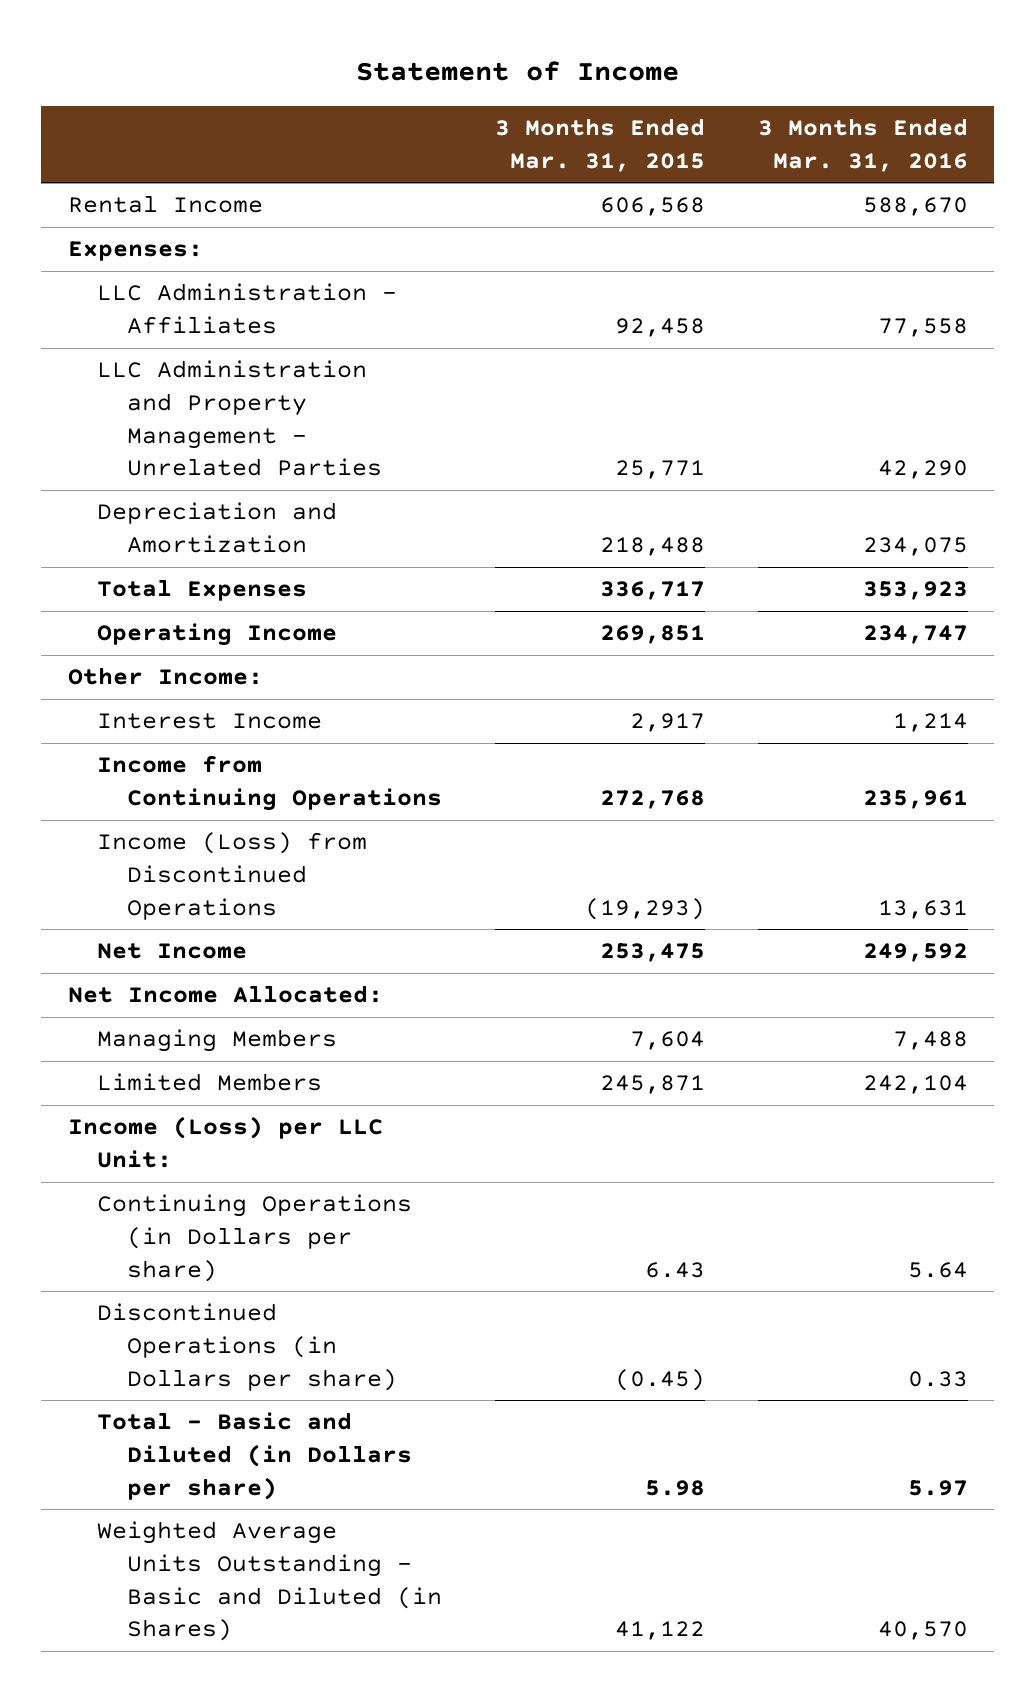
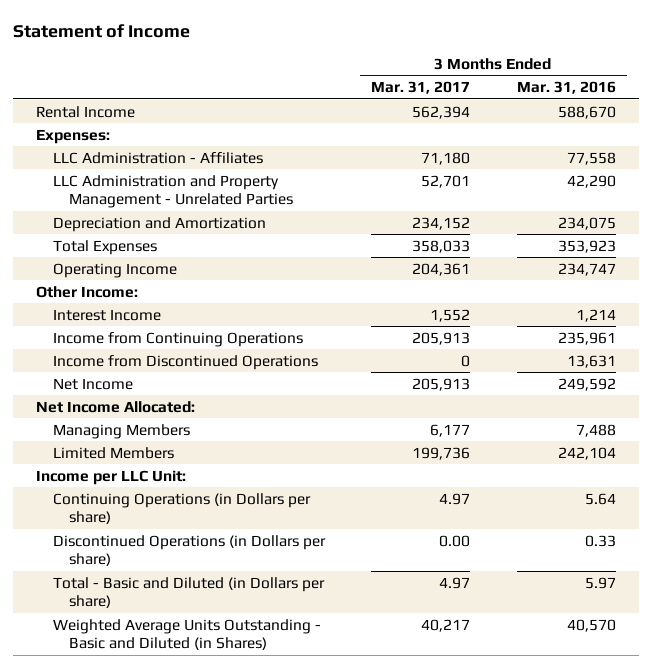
- | 3 Months Ended Mar. 31, 2015 | 3 Months Ended Mar. 31, 2016
+ | 3 Months Ended Mar. 31, 2017 | 3 Months Ended Mar. 31, 2016
- Income (Loss) from Discontinued Operations | (19,293) | 13,631
+ Income from Discontinued Operations | 0 | 13,631
- Income (Loss) per LLC Unit:
+ Income per LLC Unit:

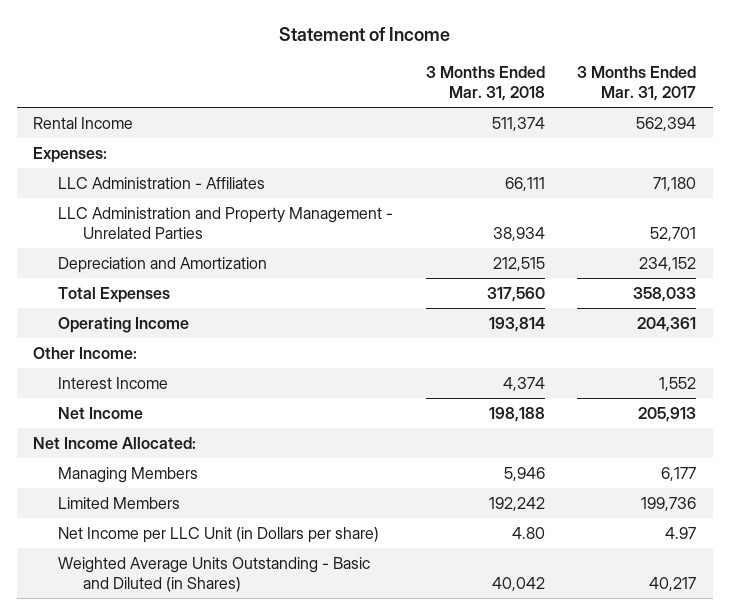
- | 3 Months Ended Mar. 31, 2017 | 3 Months Ended Mar. 31, 2016
+ | 3 Months Ended Mar. 31, 2018 | 3 Months Ended Mar. 31, 2017
- Income from Continuing Operations | 205,913 | 235,961
- Income from Discontinued Operations | 0 | 13,631
- Income per LLC Unit:
- Continuing Operations (in Dollars per share) | 4.97 | 5.64
- Discontinued Operations (in Dollars per share) | 0.00 | 0.33
- Total - Basic and Diluted (in Dollars per share) | 4.97 | 5.97
+ Net Income per LLC Unit (in Dollars per share) | 4.80 | 4.97

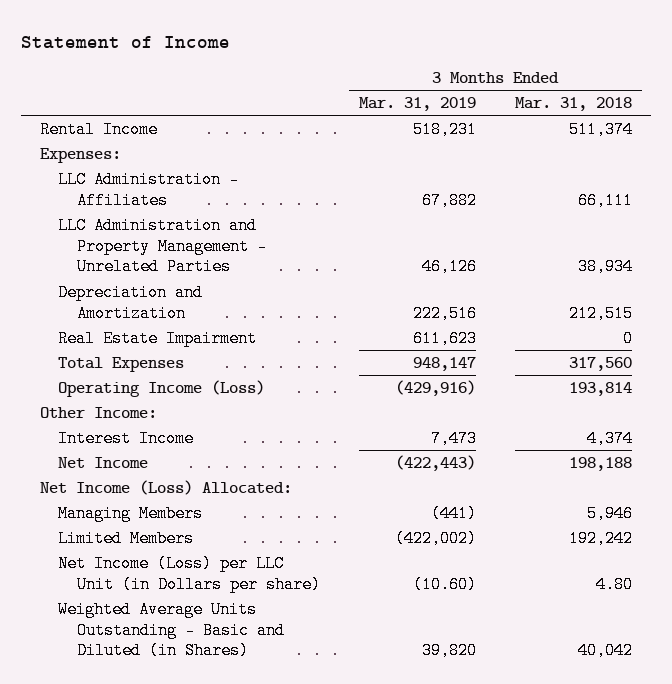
- | 3 Months Ended Mar. 31, 2018 | 3 Months Ended Mar. 31, 2017
+ | 3 Months Ended Mar. 31, 2019 | 3 Months Ended Mar. 31, 2018
+ Real Estate Impairment | 611,623 | 0
- Operating Income | 193,814 | 204,361
+ Operating Income (Loss) | (429,916) | 193,814
- Net Income Allocated:
+ Net Income (Loss) Allocated:
- Net Income per LLC Unit (in Dollars per share) | 4.80 | 4.97
+ Net Income (Loss) per LLC Unit (in Dollars per share) | (10.60) | 4.80

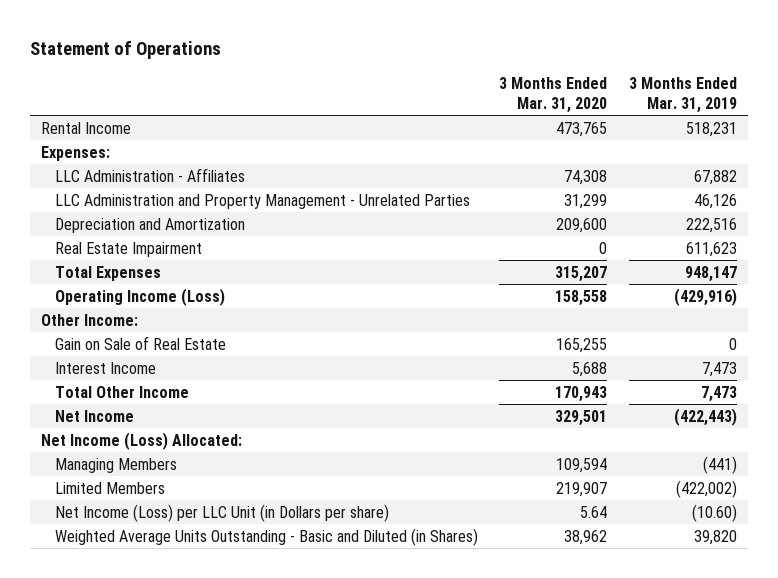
- Statement of Income
+ Statement of Operations
- | 3 Months Ended Mar. 31, 2019 | 3 Months Ended Mar. 31, 2018
+ | 3 Months Ended Mar. 31, 2020 | 3 Months Ended Mar. 31, 2019
+ Gain on Sale of Real Estate | 165,255 | 0
+ Total Other Income | 170,943 | 7,473

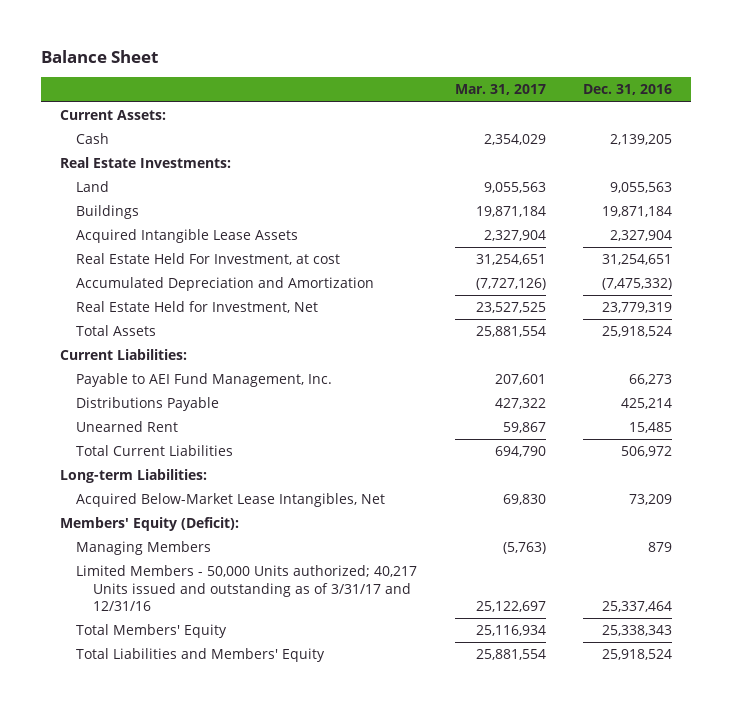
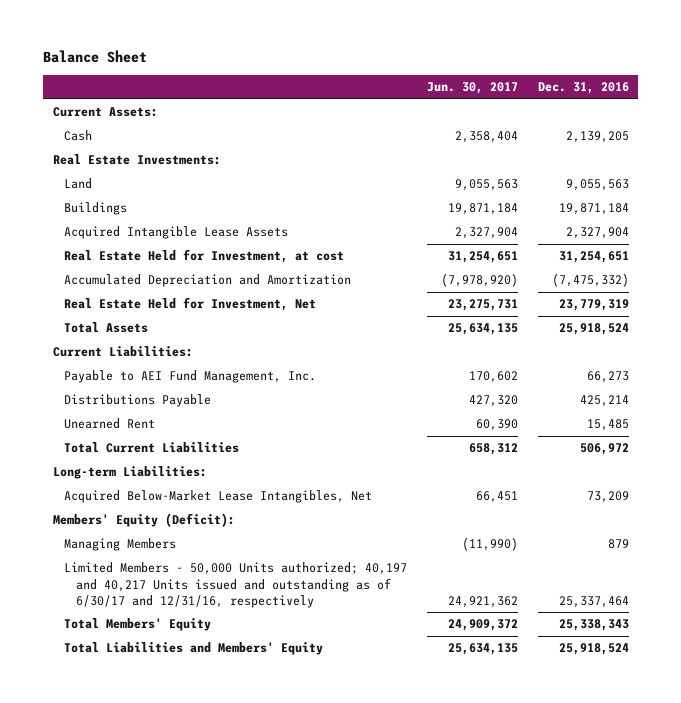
- | Mar. 31, 2017 | Dec. 31, 2016
+ | Jun. 30, 2017 | Dec. 31, 2016
- Real Estate Held For Investment, at cost | 31,254,651 | 31,254,651
+ Real Estate Held for Investment, at cost | 31,254,651 | 31,254,651
- Limited Members - 50,000 Units authorized; 40,217 Units issued and outstanding as of 3/31/17 and 12/31/16 | 25,122,697 | 25,337,464
+ Limited Members - 50,000 Units authorized; 40,197 and 40,217 Units issued and outstanding as of 6/30/17 and 12/31/16, respectively | 24,921,362 | 25,337,464

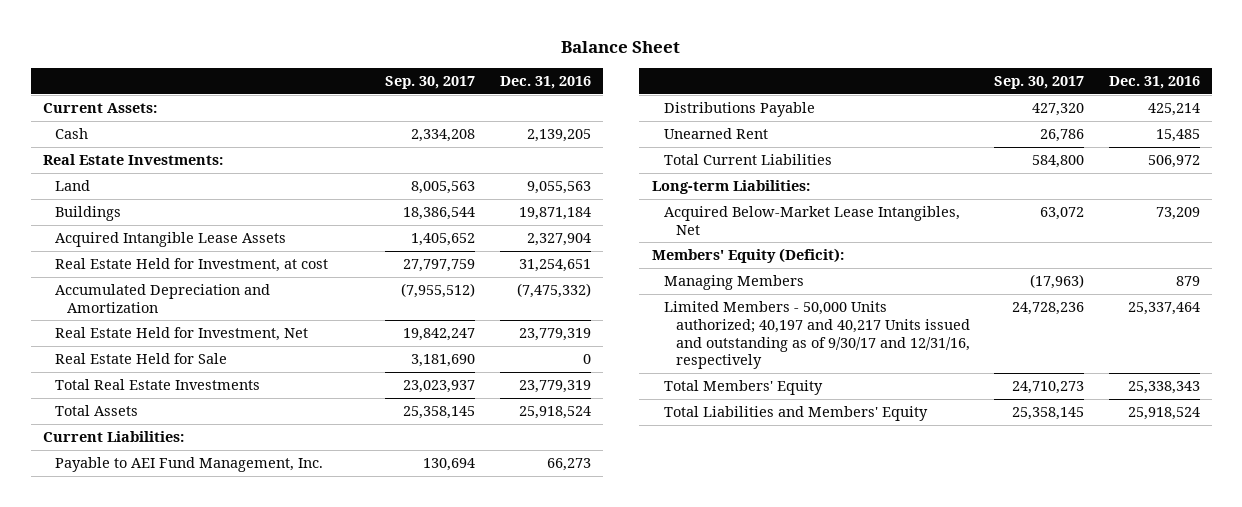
- | Jun. 30, 2017 | Dec. 31, 2016
+ | Sep. 30, 2017 | Dec. 31, 2016
+ Real Estate Held for Sale | 3,181,690 | 0
+ Total Real Estate Investments | 23,023,937 | 23,779,319
- Limited Members - 50,000 Units authorized; 40,197 and 40,217 Units issued and outstanding as of 6/30/17 and 12/31/16, respectively | 24,921,362 | 25,337,464
+ Limited Members - 50,000 Units authorized; 40,197 and 40,217 Units issued and outstanding as of 9/30/17 and 12/31/16, respectively | 24,728,236 | 25,337,464

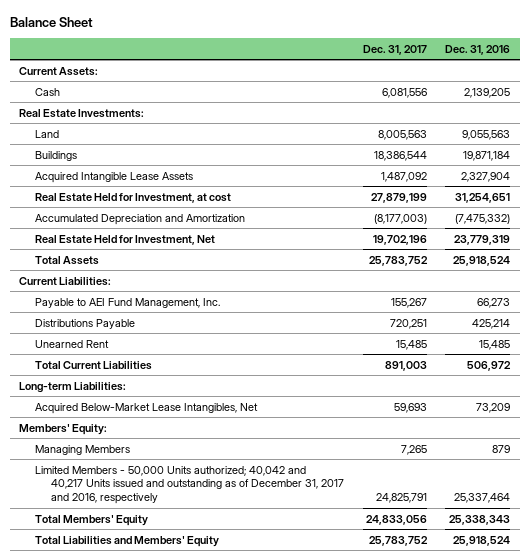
- | Sep. 30, 2017 | Dec. 31, 2016
+ | Dec. 31, 2017 | Dec. 31, 2016
- Real Estate Held for Sale | 3,181,690 | 0
- Total Real Estate Investments | 23,023,937 | 23,779,319
- Members' Equity (Deficit):
+ Members' Equity:
- Limited Members - 50,000 Units authorized; 40,197 and 40,217 Units issued and outstanding as of 9/30/17 and 12/31/16, respectively | 24,728,236 | 25,337,464
+ Limited Members - 50,000 Units authorized; 40,042 and 40,217 Units issued and outstanding as of December 31, 2017 and 2016, respectively | 24,825,791 | 25,337,464

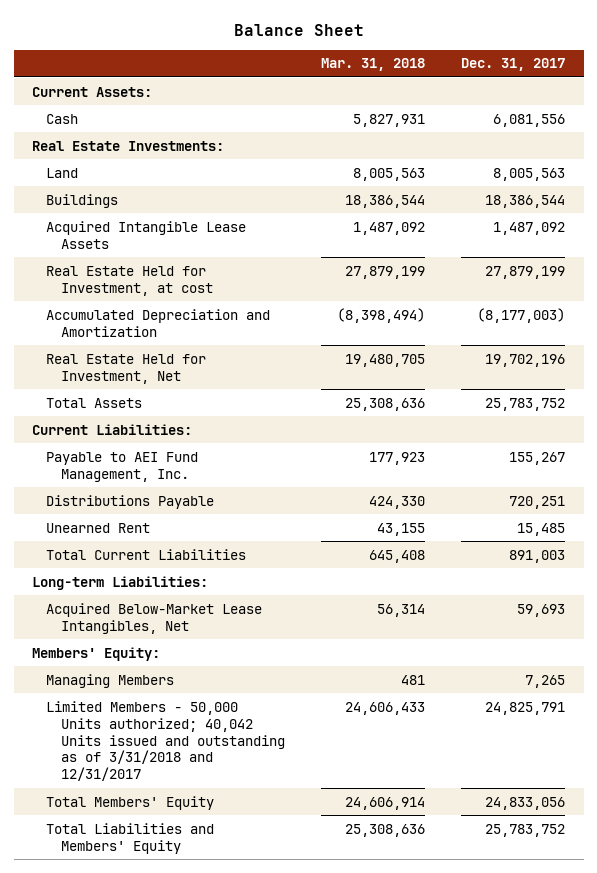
- | Dec. 31, 2017 | Dec. 31, 2016
+ | Mar. 31, 2018 | Dec. 31, 2017
- Limited Members - 50,000 Units authorized; 40,042 and 40,217 Units issued and outstanding as of December 31, 2017 and 2016, respectively | 24,825,791 | 25,337,464
+ Limited Members - 50,000 Units authorized; 40,042 Units issued and outstanding as of 3/31/2018 and 12/31/2017 | 24,606,433 | 24,825,791

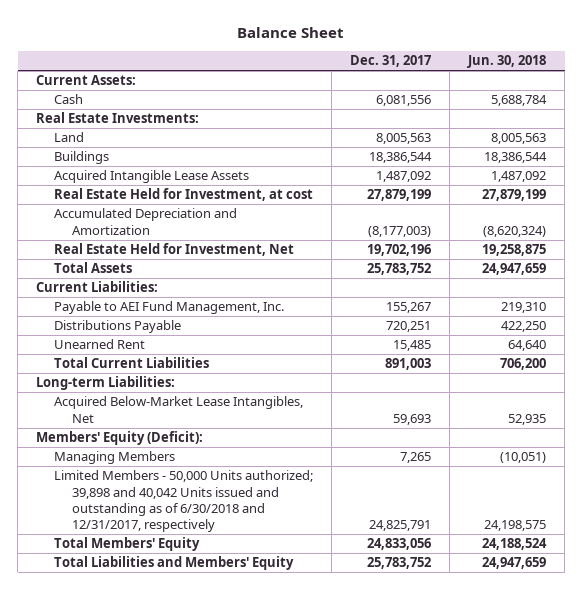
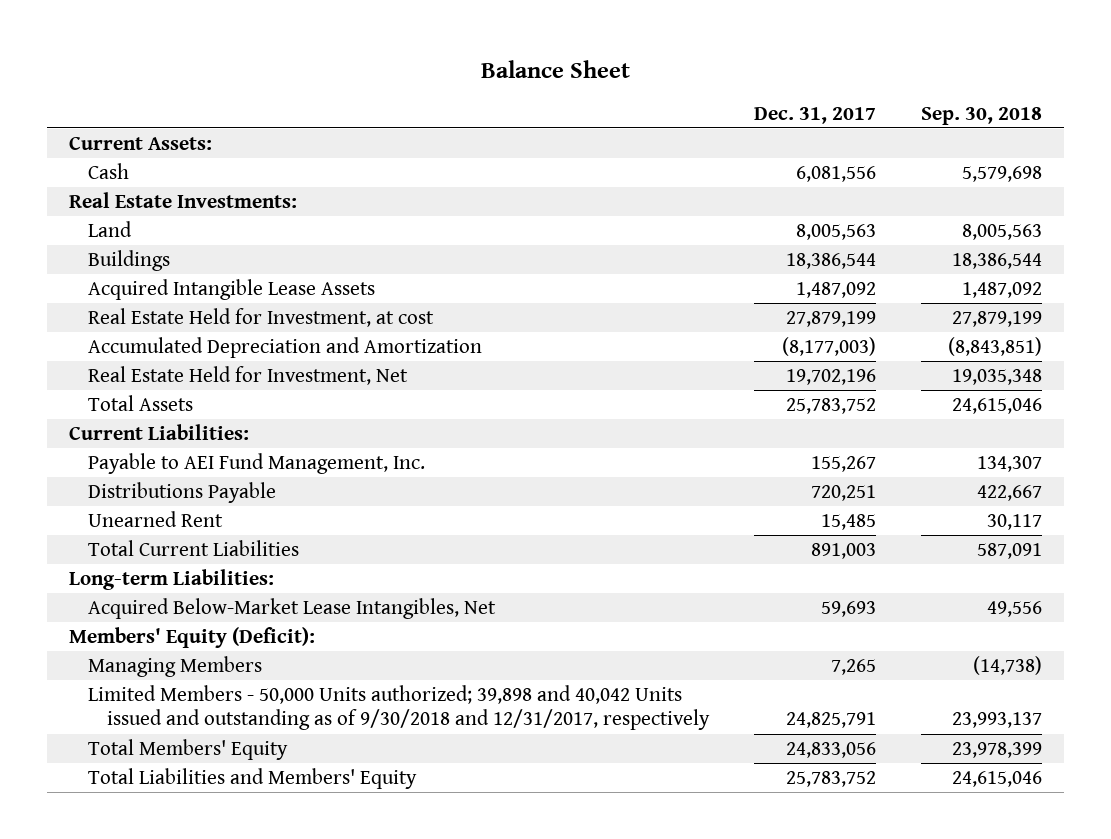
- | Dec. 31, 2017 | Jun. 30, 2018
+ | Dec. 31, 2017 | Sep. 30, 2018
- Limited Members - 50,000 Units authorized; 39,898 and 40,042 Units issued and outstanding as of 6/30/2018 and 12/31/2017, respectively | 24,825,791 | 24,198,575
+ Limited Members - 50,000 Units authorized; 39,898 and 40,042 Units issued and outstanding as of 9/30/2018 and 12/31/2017, respectively | 24,825,791 | 23,993,137

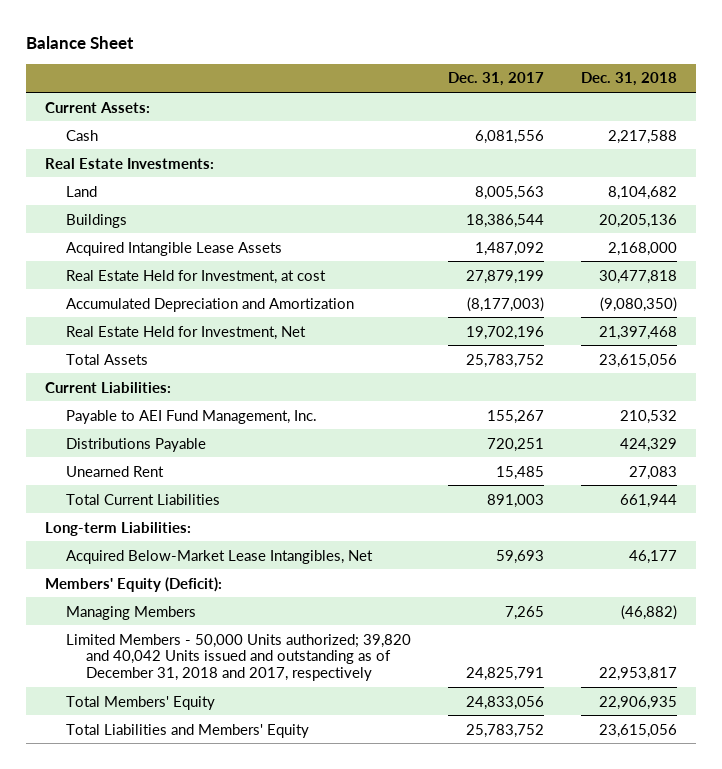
- | Dec. 31, 2017 | Sep. 30, 2018
+ | Dec. 31, 2017 | Dec. 31, 2018
- Limited Members - 50,000 Units authorized; 39,898 and 40,042 Units issued and outstanding as of 9/30/2018 and 12/31/2017, respectively | 24,825,791 | 23,993,137
+ Limited Members - 50,000 Units authorized; 39,820 and 40,042 Units issued and outstanding as of December 31, 2018 and 2017, respectively | 24,825,791 | 22,953,817

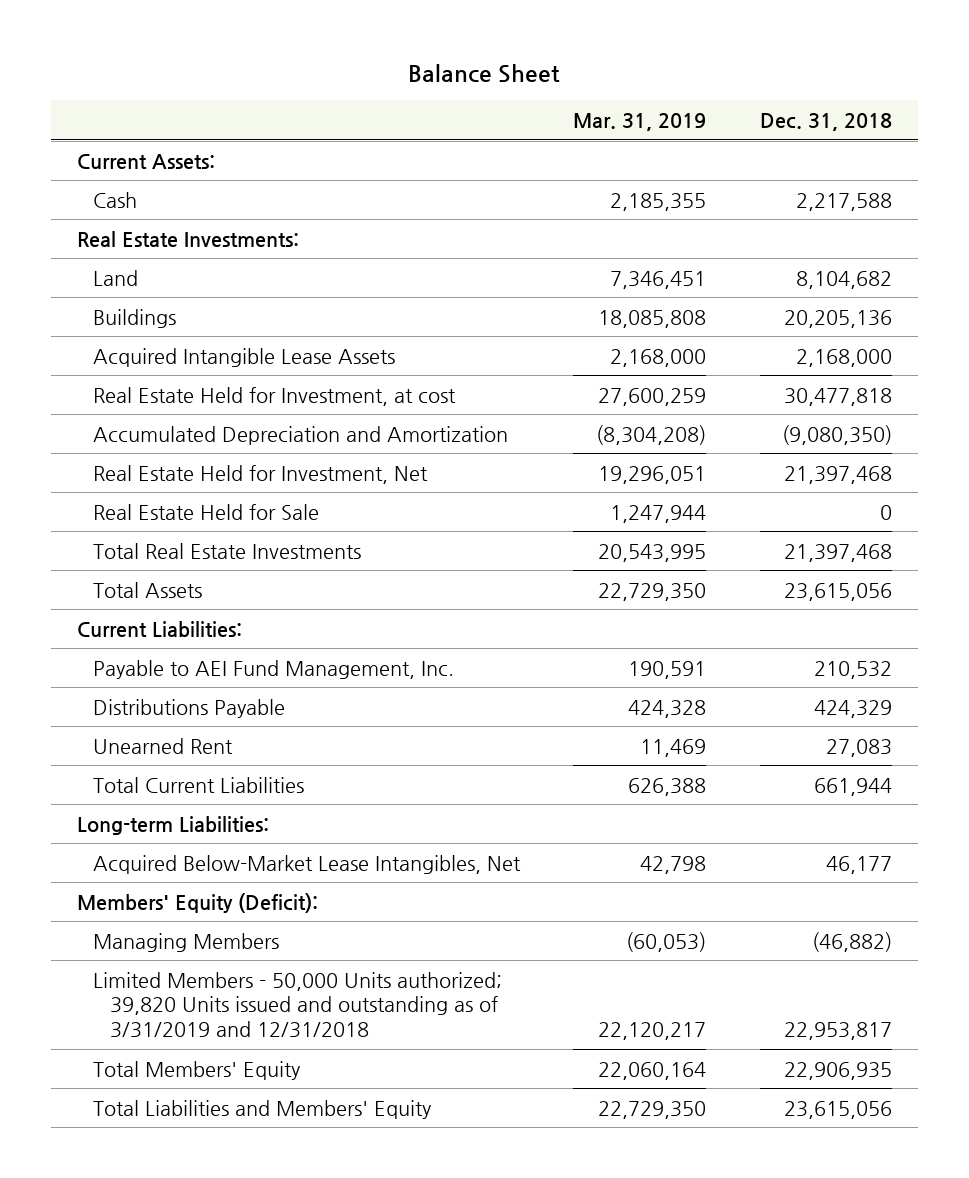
- | Dec. 31, 2017 | Dec. 31, 2018
+ | Mar. 31, 2019 | Dec. 31, 2018
+ Real Estate Held for Sale | 1,247,944 | 0
+ Total Real Estate Investments | 20,543,995 | 21,397,468
- Limited Members - 50,000 Units authorized; 39,820 and 40,042 Units issued and outstanding as of December 31, 2018 and 2017, respectively | 24,825,791 | 22,953,817
+ Limited Members - 50,000 Units authorized; 39,820 Units issued and outstanding as of 3/31/2019 and 12/31/2018 | 22,120,217 | 22,953,817

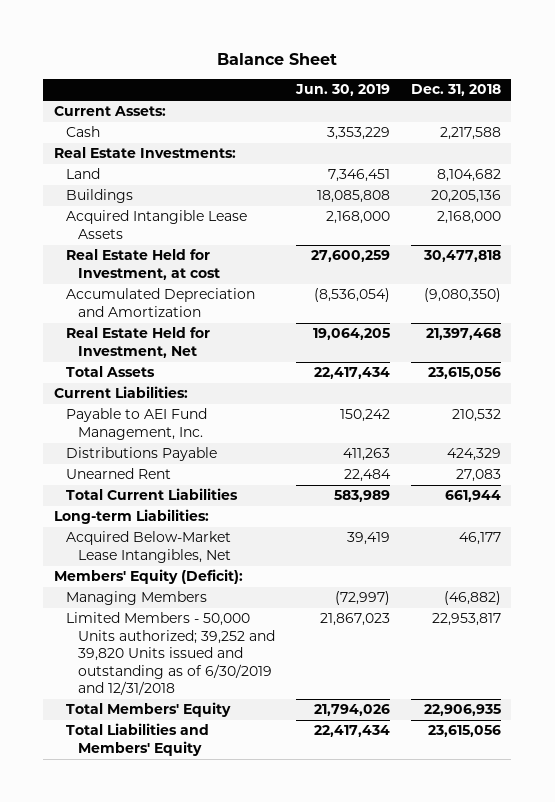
- | Mar. 31, 2019 | Dec. 31, 2018
+ | Jun. 30, 2019 | Dec. 31, 2018
- Real Estate Held for Sale | 1,247,944 | 0
- Total Real Estate Investments | 20,543,995 | 21,397,468
- Limited Members - 50,000 Units authorized; 39,820 Units issued and outstanding as of 3/31/2019 and 12/31/2018 | 22,120,217 | 22,953,817
+ Limited Members - 50,000 Units authorized; 39,252 and 39,820 Units issued and outstanding as of 6/30/2019 and 12/31/2018 | 21,867,023 | 22,953,817

